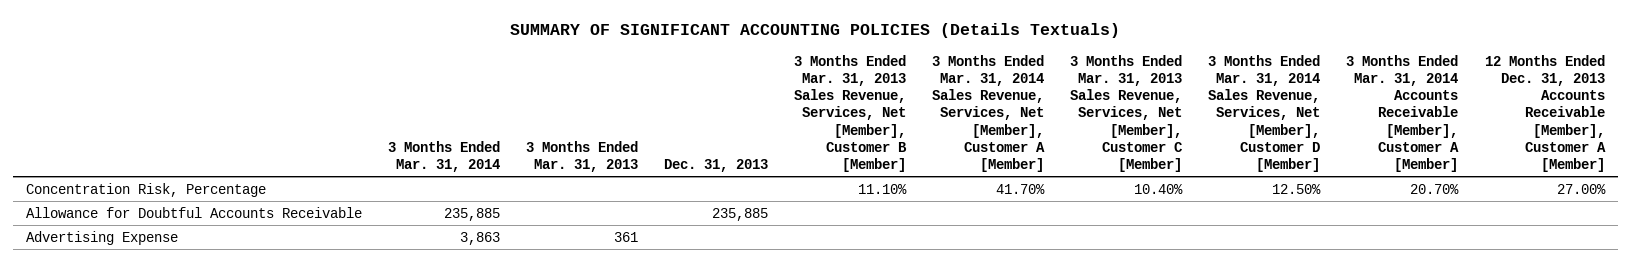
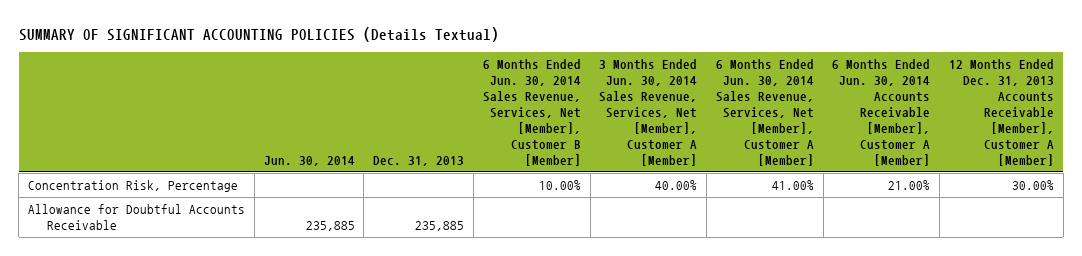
- SUMMARY OF SIGNIFICANT ACCOUNTING POLICIES (Details Textuals)
+ SUMMARY OF SIGNIFICANT ACCOUNTING POLICIES (Details Textual)
- | 3 Months Ended Mar. 31, 2014 | 3 Months Ended Mar. 31, 2013 | Dec. 31, 2013 | 3 Months Ended Mar. 31, 2013 Sales Revenue, Services, Net [Member], Customer B [Member] | 3 Months Ended Mar. 31, 2014 Sales Revenue, Services, Net [Member], Customer A [Member] | 3 Months Ended Mar. 31, 2013 Sales Revenue, Services, Net [Member], Customer C [Member] | 3 Months Ended Mar. 31, 2014 Sales Revenue, Services, Net [Member], Customer D [Member] | 3 Months Ended Mar. 31, 2014 Accounts Receivable [Member], Customer A [Member] | 12 Months Ended Dec. 31, 2013 Accounts Receivable [Member], Customer A [Member]
+ | Jun. 30, 2014 | Dec. 31, 2013 | 6 Months Ended Jun. 30, 2014 Sales Revenue, Services, Net [Member], Customer B [Member] | 3 Months Ended Jun. 30, 2014 Sales Revenue, Services, Net [Member], Customer A [Member] | 6 Months Ended Jun. 30, 2014 Sales Revenue, Services, Net [Member], Customer A [Member] | 6 Months Ended Jun. 30, 2014 Accounts Receivable [Member], Customer A [Member] | 12 Months Ended Dec. 31, 2013 Accounts Receivable [Member], Customer A [Member]
- Concentration Risk, Percentage | | | | 11.10% | 41.70% | 10.40% | 12.50% | 20.70% | 27.00%
+ Concentration Risk, Percentage | | | 10.00% | 40.00% | 41.00% | 21.00% | 30.00%
- Advertising Expense | 3,863 | 361 | | | | | | |

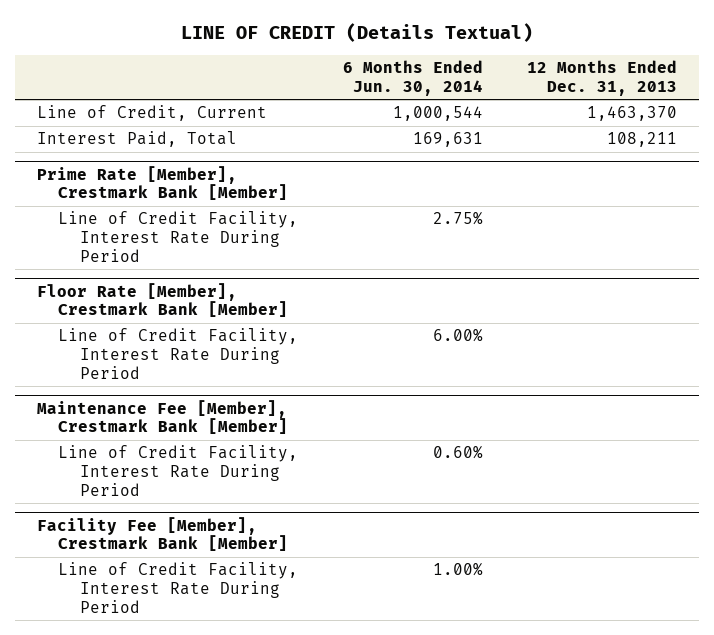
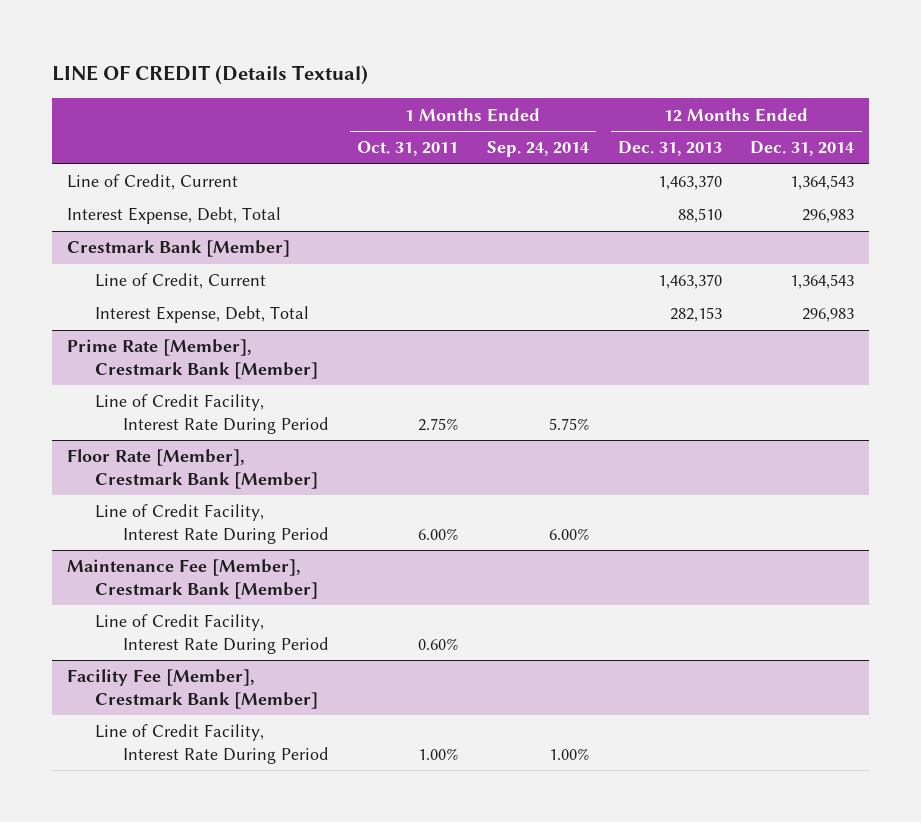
- | 6 Months Ended Jun. 30, 2014 | 12 Months Ended Dec. 31, 2013
+ | 1 Months Ended Oct. 31, 2011 | 1 Months Ended Sep. 24, 2014 | 12 Months Ended Dec. 31, 2013 | 12 Months Ended Dec. 31, 2014
- Interest Paid, Total | 169,631 | 108,211
+ Interest Expense, Debt, Total | | | 88,510 | 296,983
+ Crestmark Bank [Member]
+ Line of Credit, Current | | | 1,463,370 | 1,364,543
+ Interest Expense, Debt, Total | | | 282,153 | 296,983

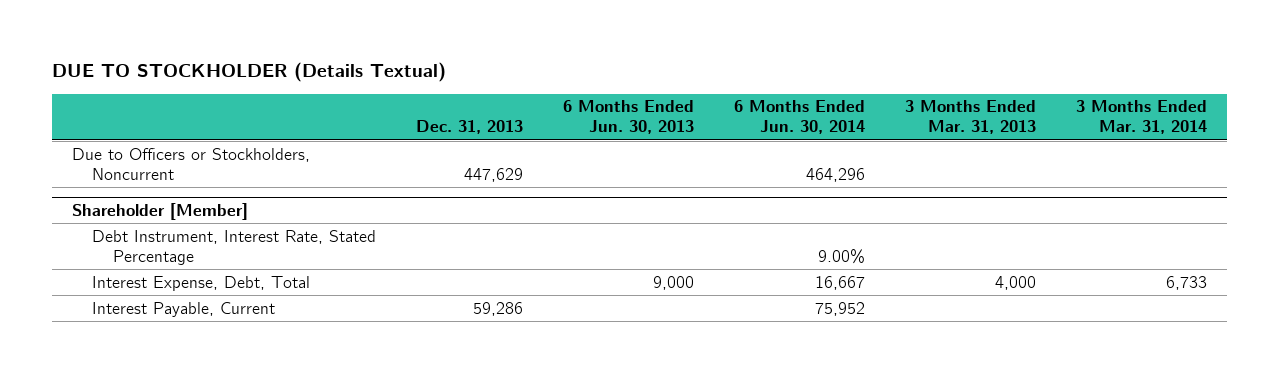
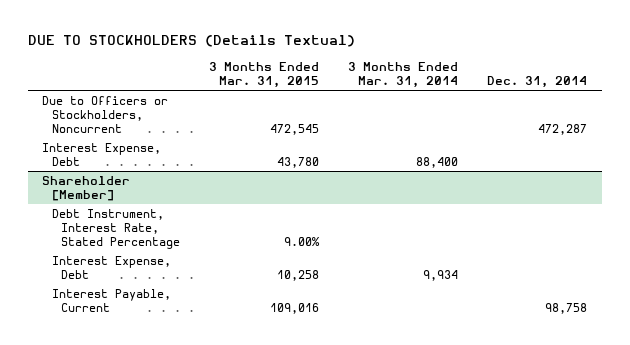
- DUE TO STOCKHOLDER (Details Textual)
+ DUE TO STOCKHOLDERS (Details Textual)
- | Dec. 31, 2013 | 6 Months Ended Jun. 30, 2013 | 6 Months Ended Jun. 30, 2014 | 3 Months Ended Mar. 31, 2013 | 3 Months Ended Mar. 31, 2014
+ | 3 Months Ended Mar. 31, 2015 | 3 Months Ended Mar. 31, 2014 | Dec. 31, 2014
+ Interest Expense, Debt | 43,780 | 88,400 |
@ Shareholder [Member]
- Interest Expense, Debt, Total | | 9,000 | 16,667 | 4,000 | 6,733
+ Interest Expense, Debt | 10,258 | 9,934 |

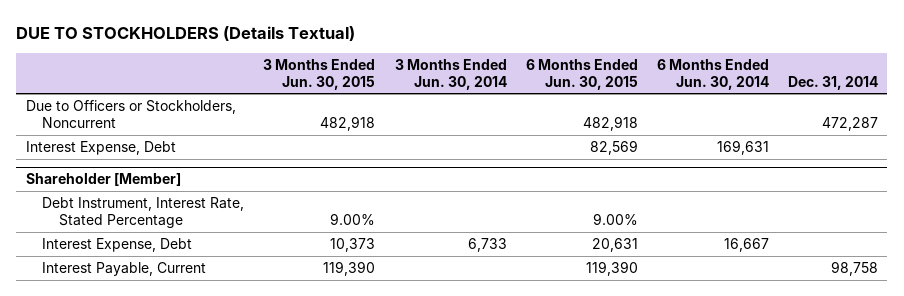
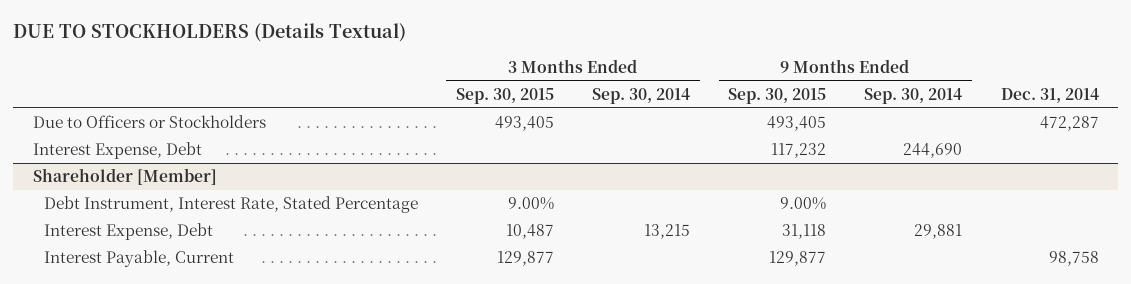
- | 3 Months Ended Jun. 30, 2015 | 3 Months Ended Jun. 30, 2014 | 6 Months Ended Jun. 30, 2015 | 6 Months Ended Jun. 30, 2014 | Dec. 31, 2014
+ | 3 Months Ended Sep. 30, 2015 | 3 Months Ended Sep. 30, 2014 | 9 Months Ended Sep. 30, 2015 | 9 Months Ended Sep. 30, 2014 | Dec. 31, 2014
- Due to Officers or Stockholders, Noncurrent | 482,918 | | 482,918 | | 472,287
+ Due to Officers or Stockholders | 493,405 | | 493,405 | | 472,287

